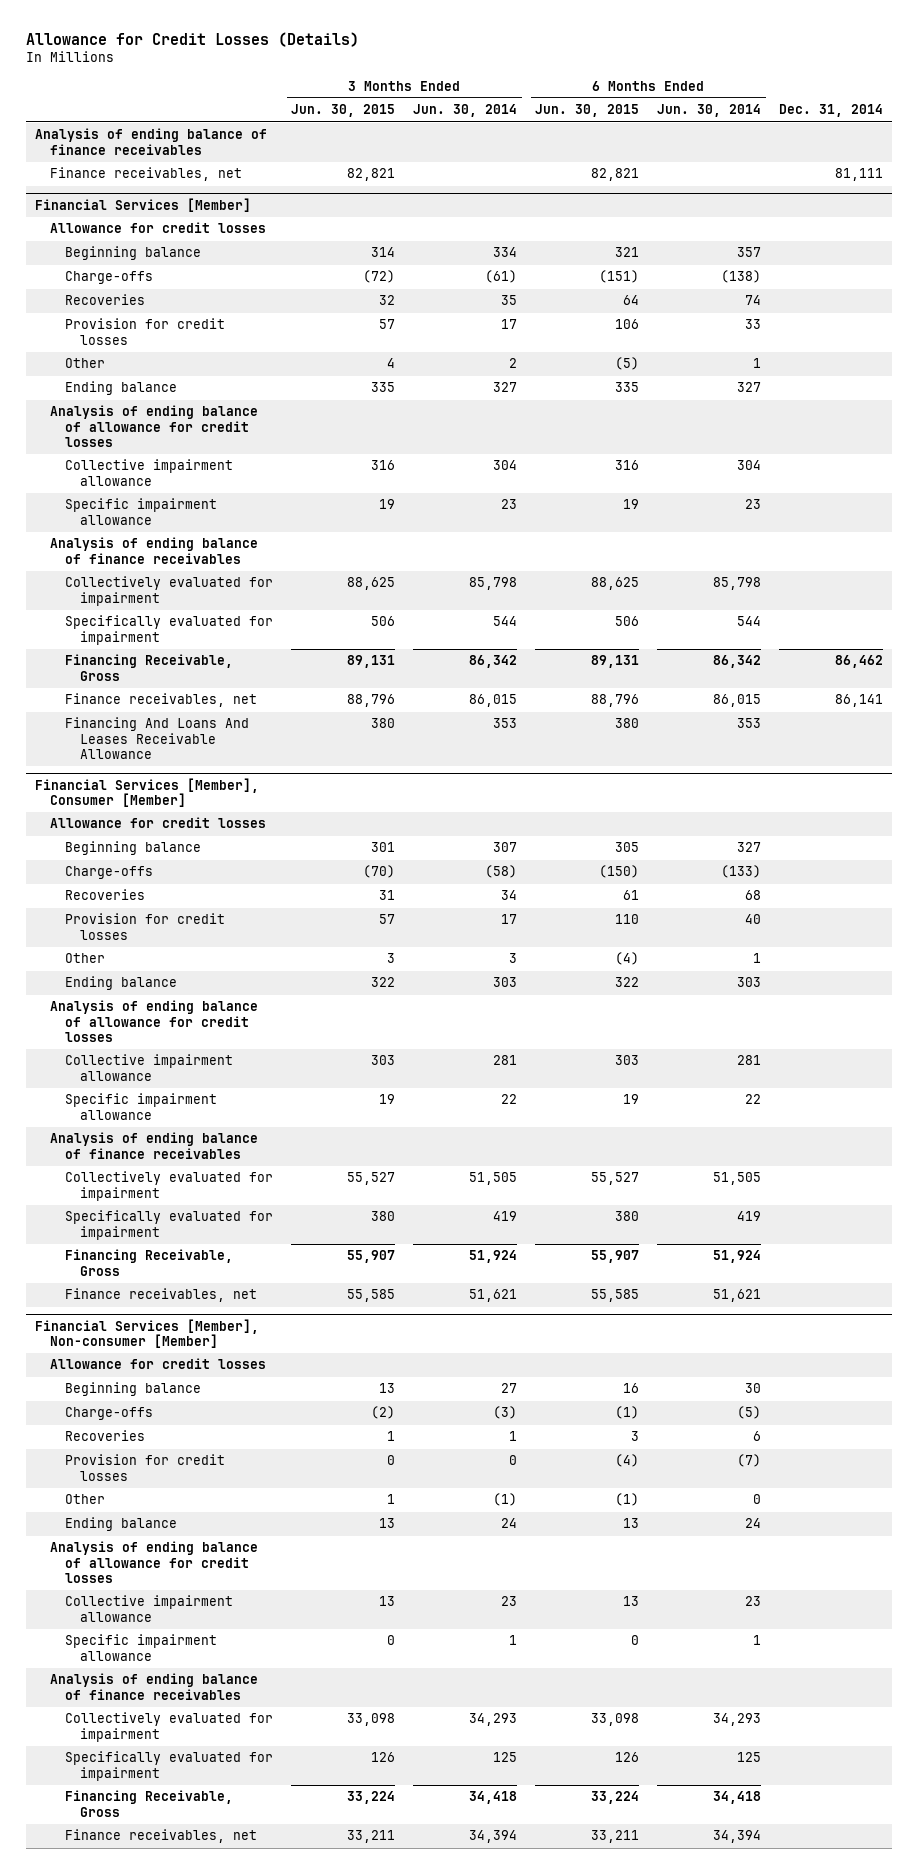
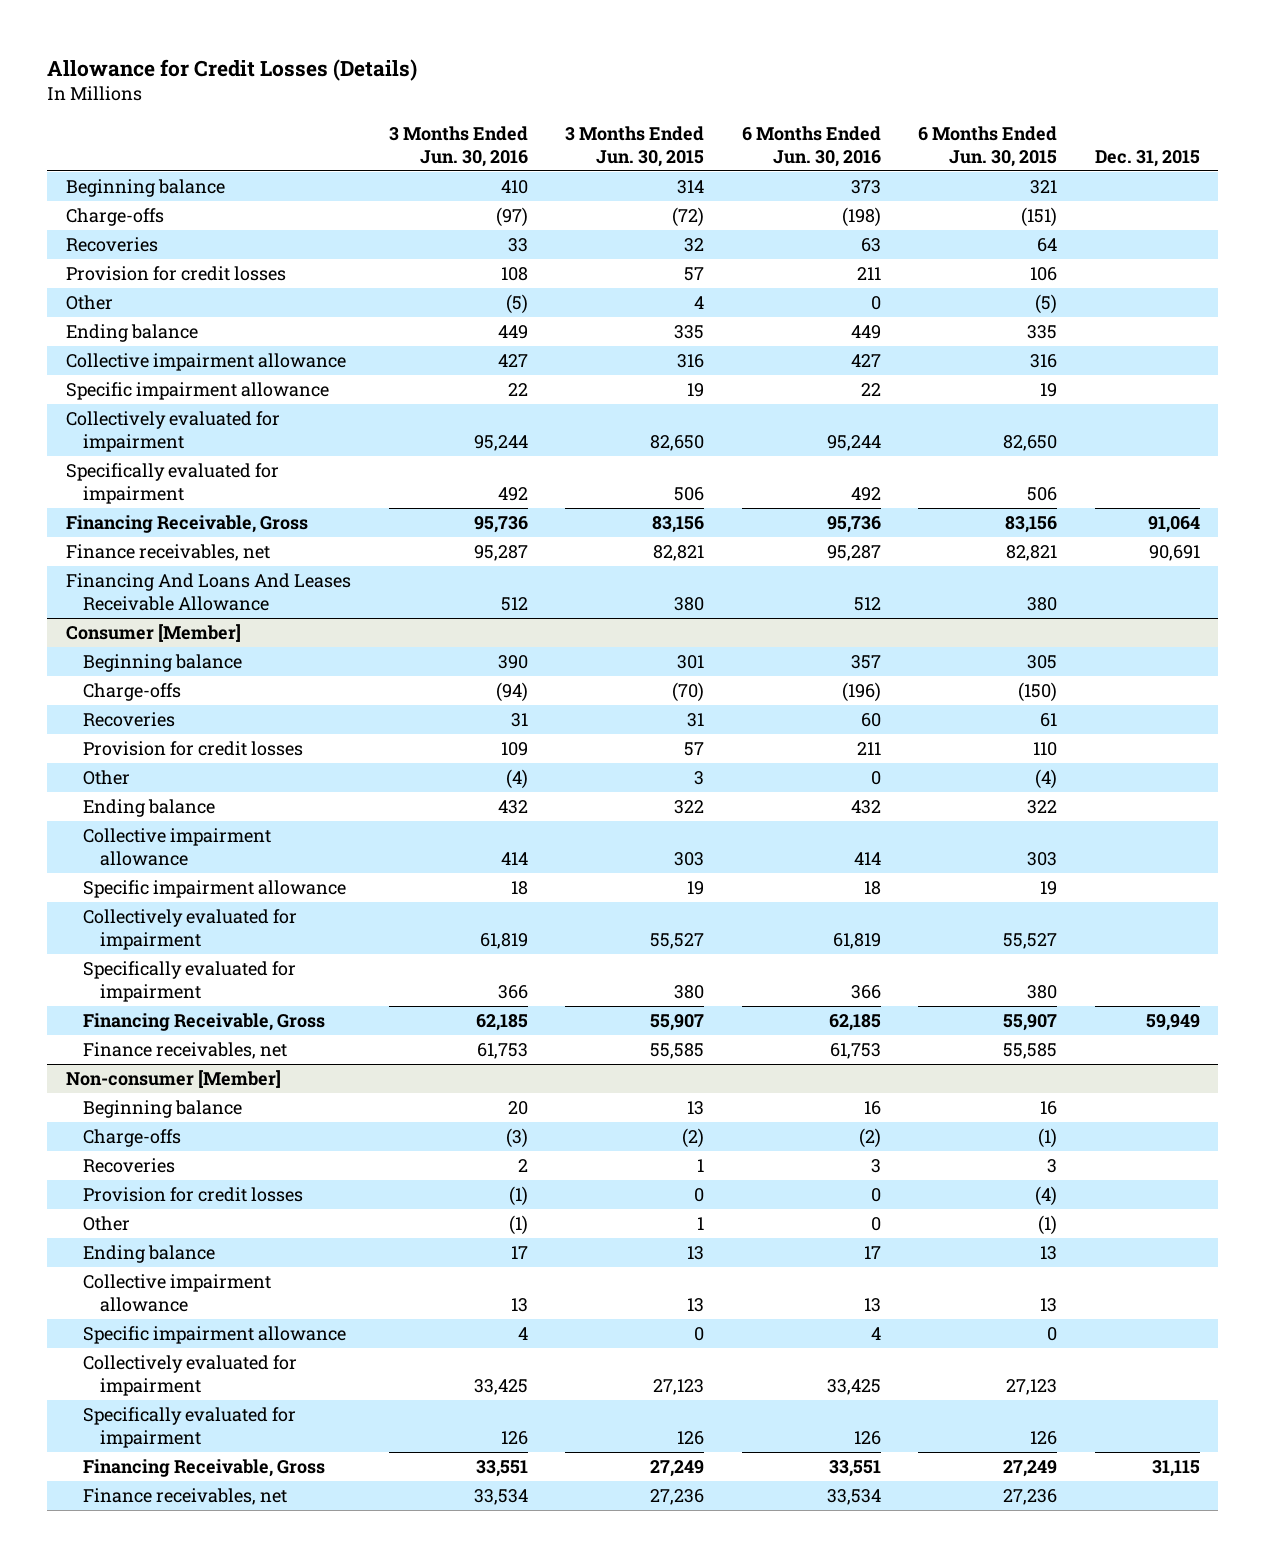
- | 3 Months Ended Jun. 30, 2015 | 3 Months Ended Jun. 30, 2014 | 6 Months Ended Jun. 30, 2015 | 6 Months Ended Jun. 30, 2014 | Dec. 31, 2014
+ | 3 Months Ended Jun. 30, 2016 | 3 Months Ended Jun. 30, 2015 | 6 Months Ended Jun. 30, 2016 | 6 Months Ended Jun. 30, 2015 | Dec. 31, 2015
- Analysis of ending balance of finance receivables
- Financial Services [Member]
- Allowance for credit losses
- Analysis of ending balance of allowance for credit losses
- Analysis of ending balance of finance receivables
- Collectively evaluated for impairment | 88,625 | 85,798 | 88,625 | 85,798 |
+ Collectively evaluated for impairment | 95,244 | 82,650 | 95,244 | 82,650 |
- Financing Receivable, Gross | 89,131 | 86,342 | 89,131 | 86,342 | 86,462
- Finance receivables, net | 88,796 | 86,015 | 88,796 | 86,015 | 86,141
+ Financing Receivable, Gross | 95,736 | 83,156 | 95,736 | 83,156 | 91,064
moved down: Finance receivables, net | 95,287 | 82,821 | 95,287 | 82,821 | 90,691
- Financial Services [Member], Consumer [Member]
- Allowance for credit losses
+ Consumer [Member]
- Analysis of ending balance of allowance for credit losses
- Analysis of ending balance of finance receivables
- Financial Services [Member], Non-consumer [Member]
- Allowance for credit losses
+ Non-consumer [Member]
- Analysis of ending balance of allowance for credit losses
- Analysis of ending balance of finance receivables
- Collectively evaluated for impairment | 33,098 | 34,293 | 33,098 | 34,293 |
+ Collectively evaluated for impairment | 33,425 | 27,123 | 33,425 | 27,123 |
- Financing Receivable, Gross | 33,224 | 34,418 | 33,224 | 34,418 |
- Finance receivables, net | 33,211 | 34,394 | 33,211 | 34,394 |
+ Financing Receivable, Gross | 33,551 | 27,249 | 33,551 | 27,249 | 31,115
+ Finance receivables, net | 33,534 | 27,236 | 33,534 | 27,236 |

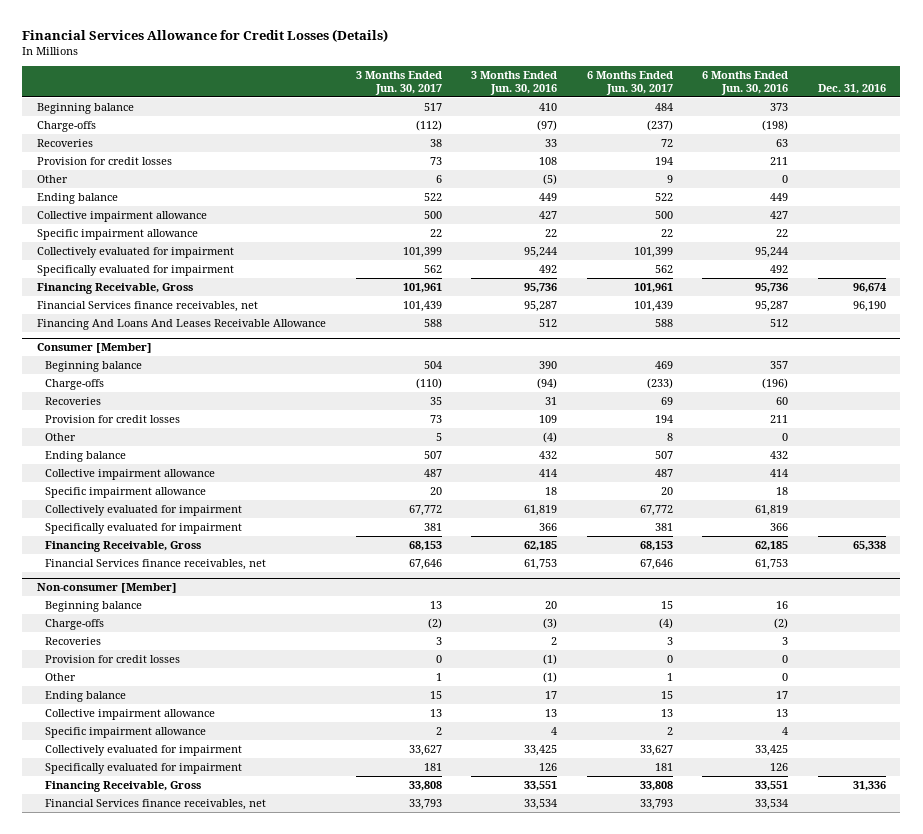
- Allowance for Credit Losses (Details)
+ Financial Services Allowance for Credit Losses (Details)
- | 3 Months Ended Jun. 30, 2016 | 3 Months Ended Jun. 30, 2015 | 6 Months Ended Jun. 30, 2016 | 6 Months Ended Jun. 30, 2015 | Dec. 31, 2015
+ | 3 Months Ended Jun. 30, 2017 | 3 Months Ended Jun. 30, 2016 | 6 Months Ended Jun. 30, 2017 | 6 Months Ended Jun. 30, 2016 | Dec. 31, 2016
- Finance receivables, net | 95,287 | 82,821 | 95,287 | 82,821 | 90,691
+ Financial Services finance receivables, net | 101,439 | 95,287 | 101,439 | 95,287 | 96,190
@ Consumer [Member]
- Finance receivables, net | 61,753 | 55,585 | 61,753 | 55,585 |
+ Financial Services finance receivables, net | 67,646 | 61,753 | 67,646 | 61,753 |
@ Non-consumer [Member]
- Finance receivables, net | 33,534 | 27,236 | 33,534 | 27,236 |
+ Financial Services finance receivables, net | 33,793 | 33,534 | 33,793 | 33,534 |

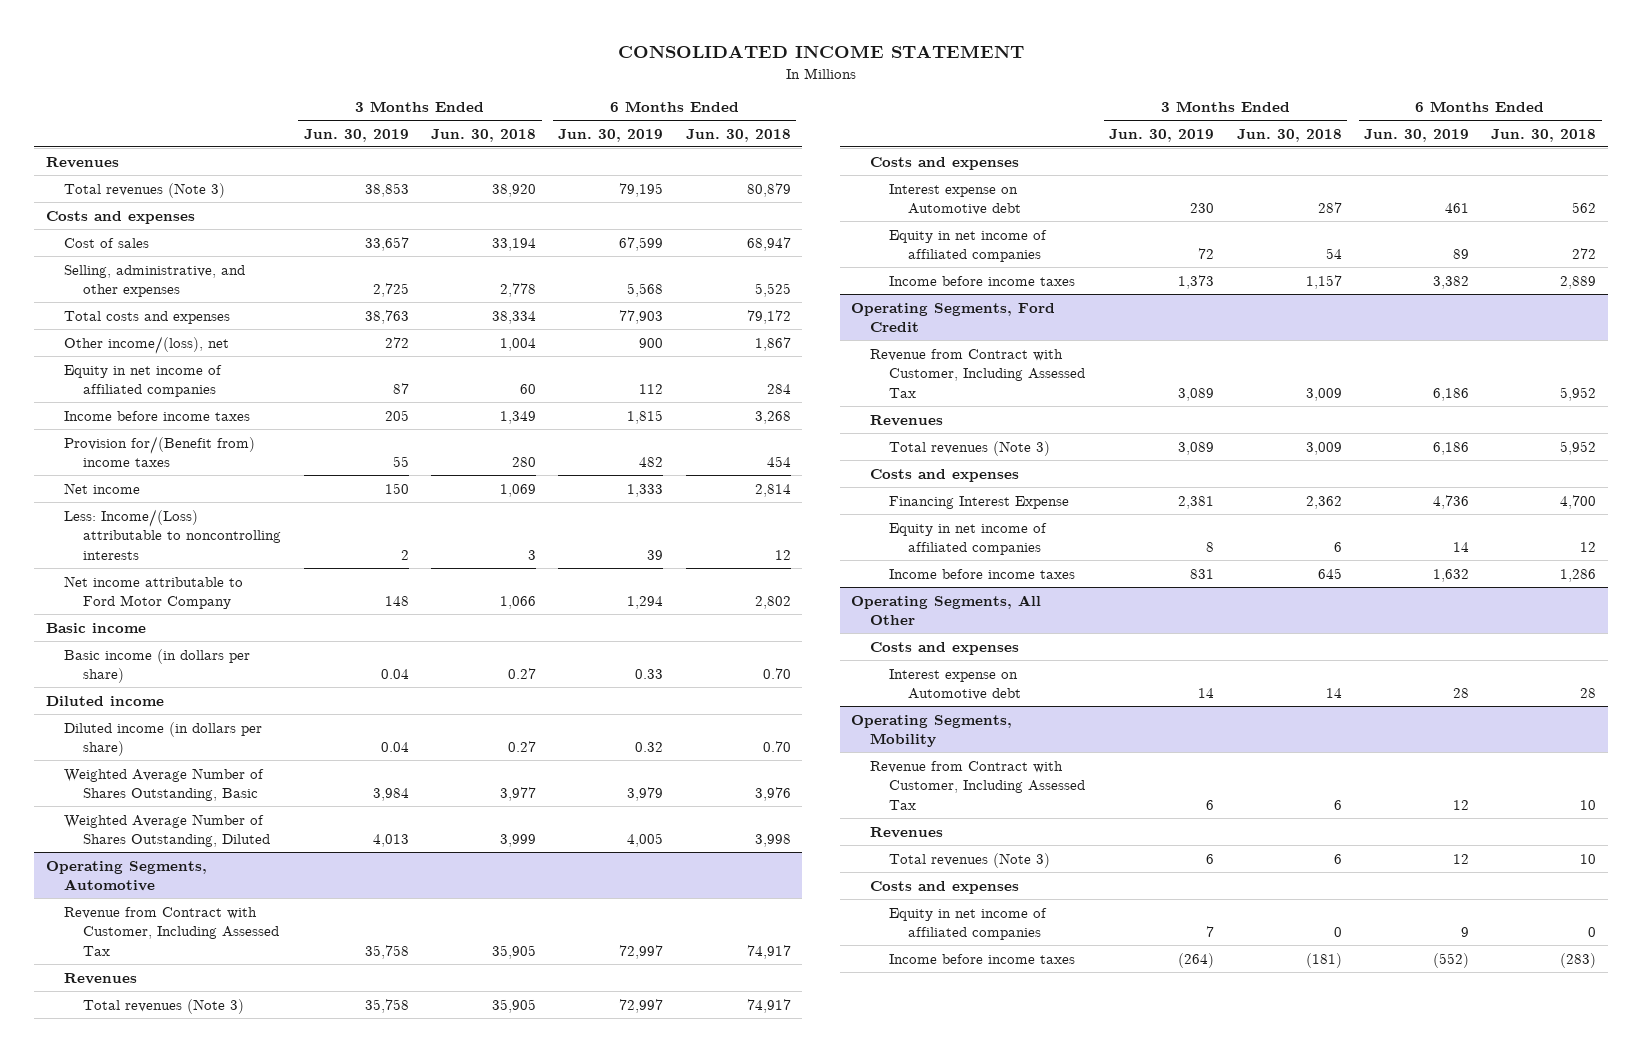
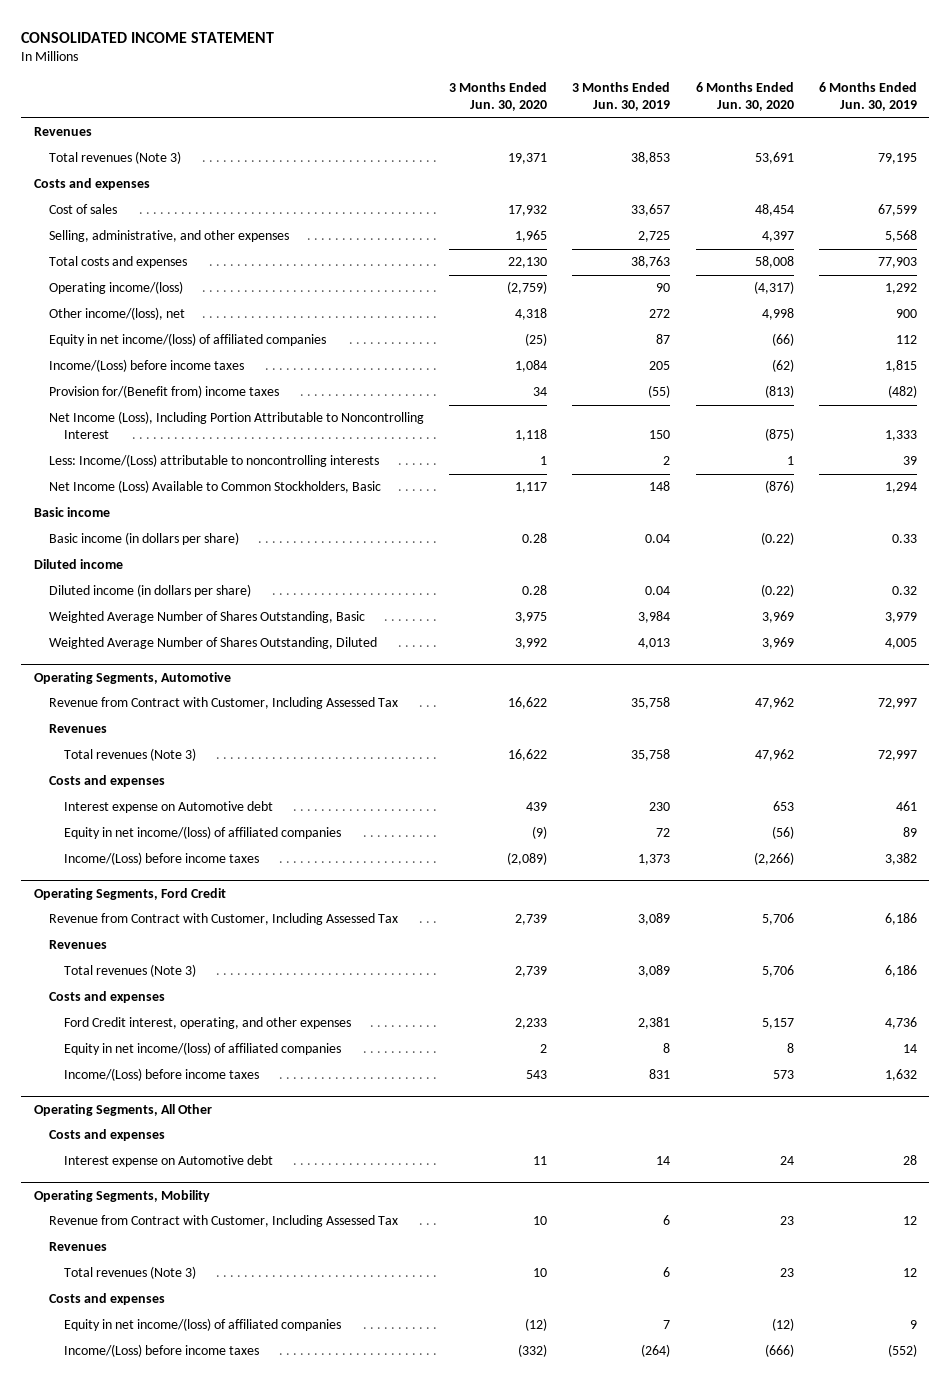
- | 3 Months Ended Jun. 30, 2019 | 3 Months Ended Jun. 30, 2018 | 6 Months Ended Jun. 30, 2019 | 6 Months Ended Jun. 30, 2018
+ | 3 Months Ended Jun. 30, 2020 | 3 Months Ended Jun. 30, 2019 | 6 Months Ended Jun. 30, 2020 | 6 Months Ended Jun. 30, 2019
+ Operating income/(loss) | (2,759) | 90 | (4,317) | 1,292
- Equity in net income of affiliated companies | 87 | 60 | 112 | 284
- Income before income taxes | 205 | 1,349 | 1,815 | 3,268
- Provision for/(Benefit from) income taxes | 55 | 280 | 482 | 454
- Net income | 150 | 1,069 | 1,333 | 2,814
+ Equity in net income/(loss) of affiliated companies | (25) | 87 | (66) | 112
+ Income/(Loss) before income taxes | 1,084 | 205 | (62) | 1,815
+ Provision for/(Benefit from) income taxes | 34 | (55) | (813) | (482)
+ Net Income (Loss), Including Portion Attributable to Noncontrolling Interest | 1,118 | 150 | (875) | 1,333
- Net income attributable to Ford Motor Company | 148 | 1,066 | 1,294 | 2,802
+ Net Income (Loss) Available to Common Stockholders, Basic | 1,117 | 148 | (876) | 1,294
@ Operating Segments, Automotive
- Equity in net income of affiliated companies | 72 | 54 | 89 | 272
- Income before income taxes | 1,373 | 1,157 | 3,382 | 2,889
+ Equity in net income/(loss) of affiliated companies | (9) | 72 | (56) | 89
+ Income/(Loss) before income taxes | (2,089) | 1,373 | (2,266) | 3,382
@ Operating Segments, Ford Credit
- Financing Interest Expense | 2,381 | 2,362 | 4,736 | 4,700
- Equity in net income of affiliated companies | 8 | 6 | 14 | 12
- Income before income taxes | 831 | 645 | 1,632 | 1,286
+ Ford Credit interest, operating, and other expenses | 2,233 | 2,381 | 5,157 | 4,736
+ Equity in net income/(loss) of affiliated companies | 2 | 8 | 8 | 14
+ Income/(Loss) before income taxes | 543 | 831 | 573 | 1,632
@ Operating Segments, Mobility
- Equity in net income of affiliated companies | 7 | 0 | 9 | 0
- Income before income taxes | (264) | (181) | (552) | (283)
+ Equity in net income/(loss) of affiliated companies | (12) | 7 | (12) | 9
+ Income/(Loss) before income taxes | (332) | (264) | (666) | (552)

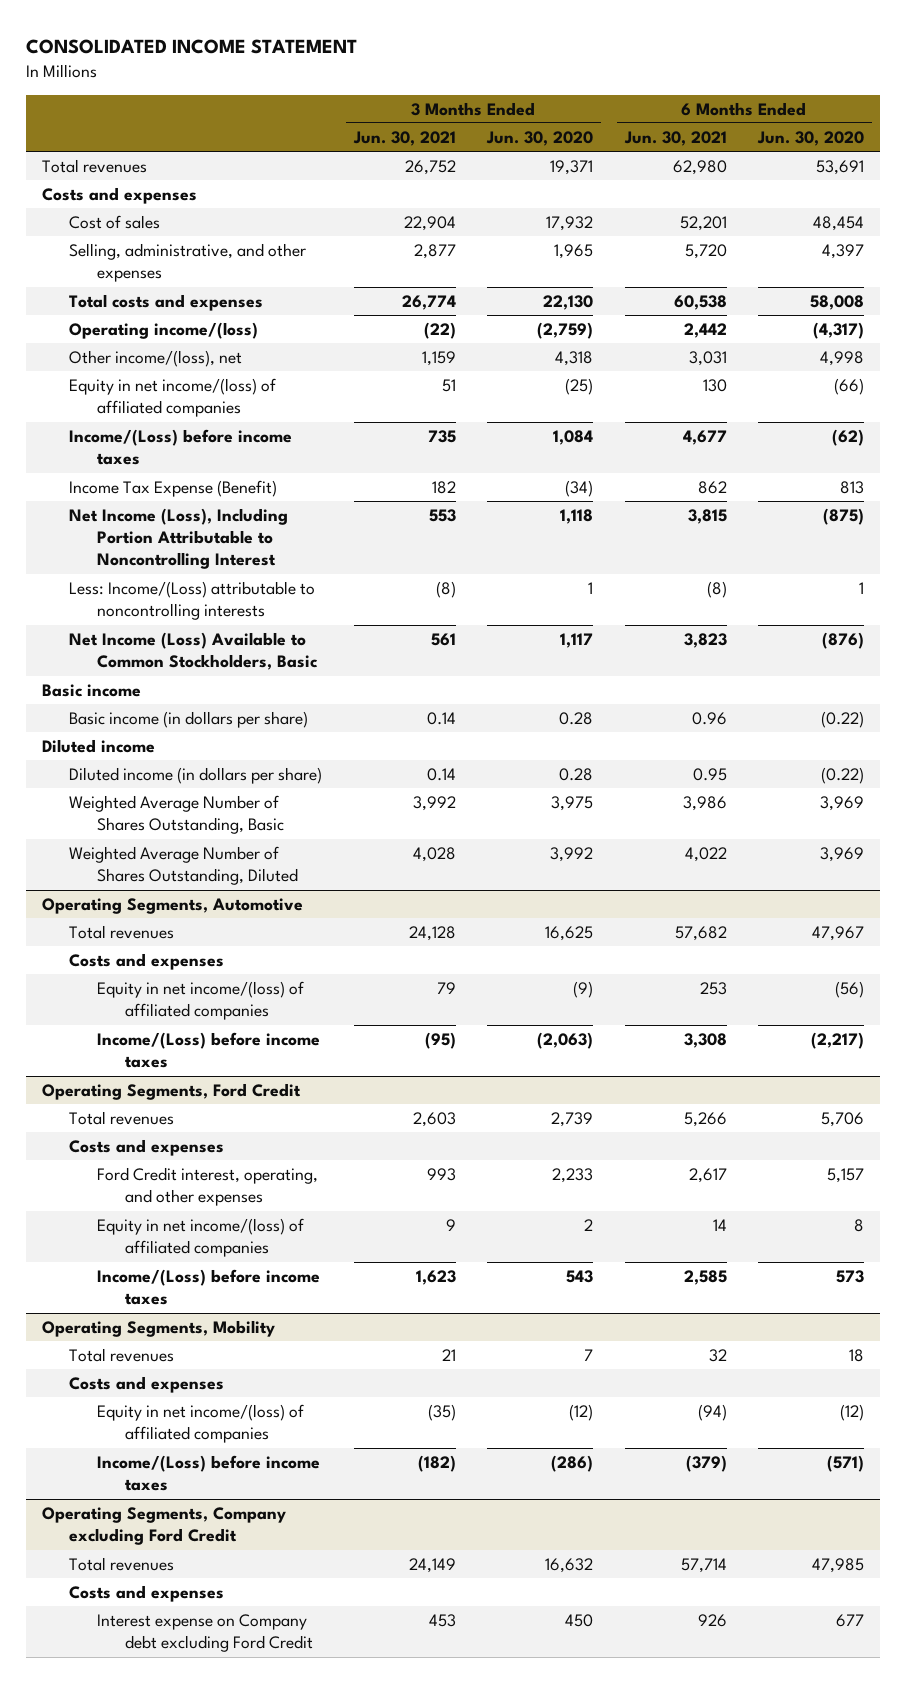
- | 3 Months Ended Jun. 30, 2020 | 3 Months Ended Jun. 30, 2019 | 6 Months Ended Jun. 30, 2020 | 6 Months Ended Jun. 30, 2019
+ | 3 Months Ended Jun. 30, 2021 | 3 Months Ended Jun. 30, 2020 | 6 Months Ended Jun. 30, 2021 | 6 Months Ended Jun. 30, 2020
- Revenues
- Total revenues (Note 3) | 19,371 | 38,853 | 53,691 | 79,195
+ Total revenues | 26,752 | 19,371 | 62,980 | 53,691
- Provision for/(Benefit from) income taxes | 34 | (55) | (813) | (482)
+ Income Tax Expense (Benefit) | 182 | (34) | 862 | 813
@ Operating Segments, Automotive
- Revenue from Contract with Customer, Including Assessed Tax | 16,622 | 35,758 | 47,962 | 72,997
- Revenues
- Total revenues (Note 3) | 16,622 | 35,758 | 47,962 | 72,997
+ Total revenues | 24,128 | 16,625 | 57,682 | 47,967
- Interest expense on Automotive debt | 439 | 230 | 653 | 461
- Income/(Loss) before income taxes | (2,089) | 1,373 | (2,266) | 3,382
+ Income/(Loss) before income taxes | (95) | (2,063) | 3,308 | (2,217)
@ Operating Segments, Ford Credit
- Revenue from Contract with Customer, Including Assessed Tax | 2,739 | 3,089 | 5,706 | 6,186
- Revenues
- Total revenues (Note 3) | 2,739 | 3,089 | 5,706 | 6,186
+ Total revenues | 2,603 | 2,739 | 5,266 | 5,706
- Operating Segments, All Other
- Costs and expenses
- Interest expense on Automotive debt | 11 | 14 | 24 | 28
@ Operating Segments, Mobility
- Revenue from Contract with Customer, Including Assessed Tax | 10 | 6 | 23 | 12
- Revenues
- Total revenues (Note 3) | 10 | 6 | 23 | 12
+ Total revenues | 21 | 7 | 32 | 18
- Income/(Loss) before income taxes | (332) | (264) | (666) | (552)
+ Income/(Loss) before income taxes | (182) | (286) | (379) | (571)
+ Operating Segments, Company excluding Ford Credit
+ Total revenues | 24,149 | 16,632 | 57,714 | 47,985
+ Costs and expenses
+ Interest expense on Company debt excluding Ford Credit | 453 | 450 | 926 | 677

